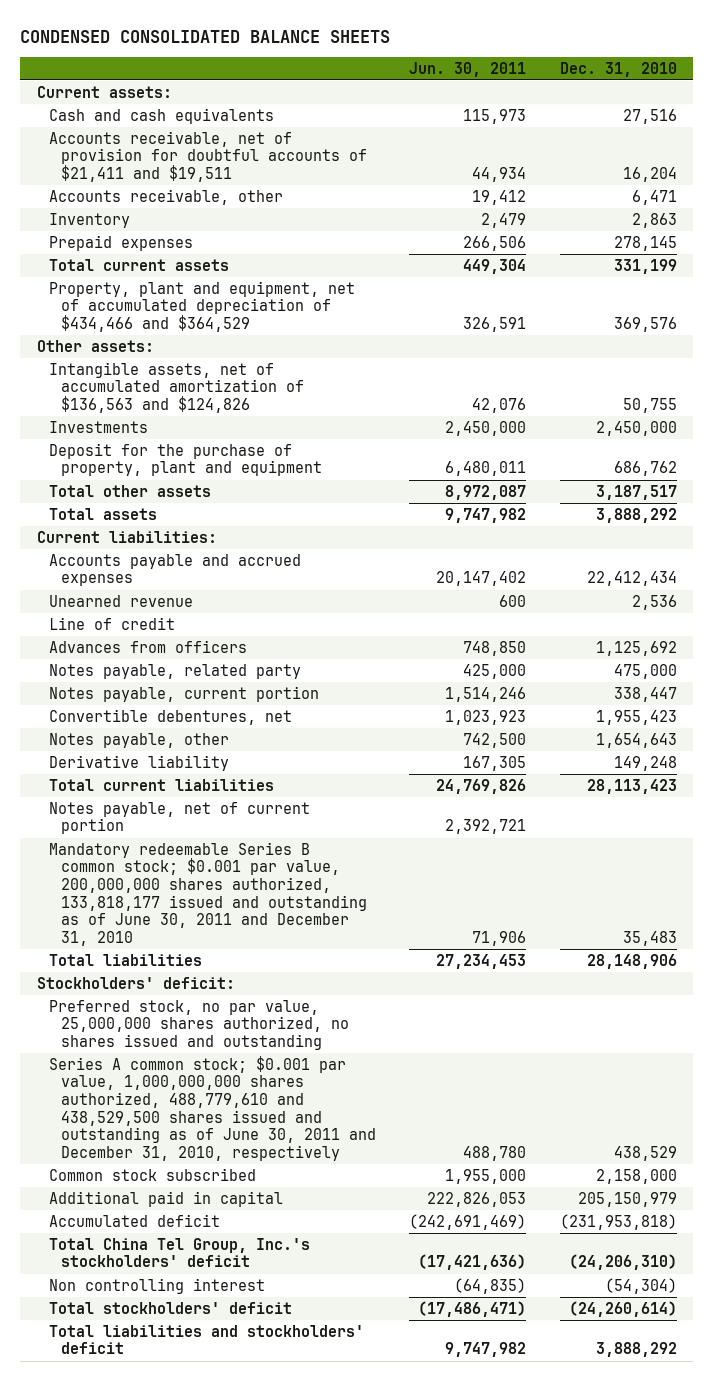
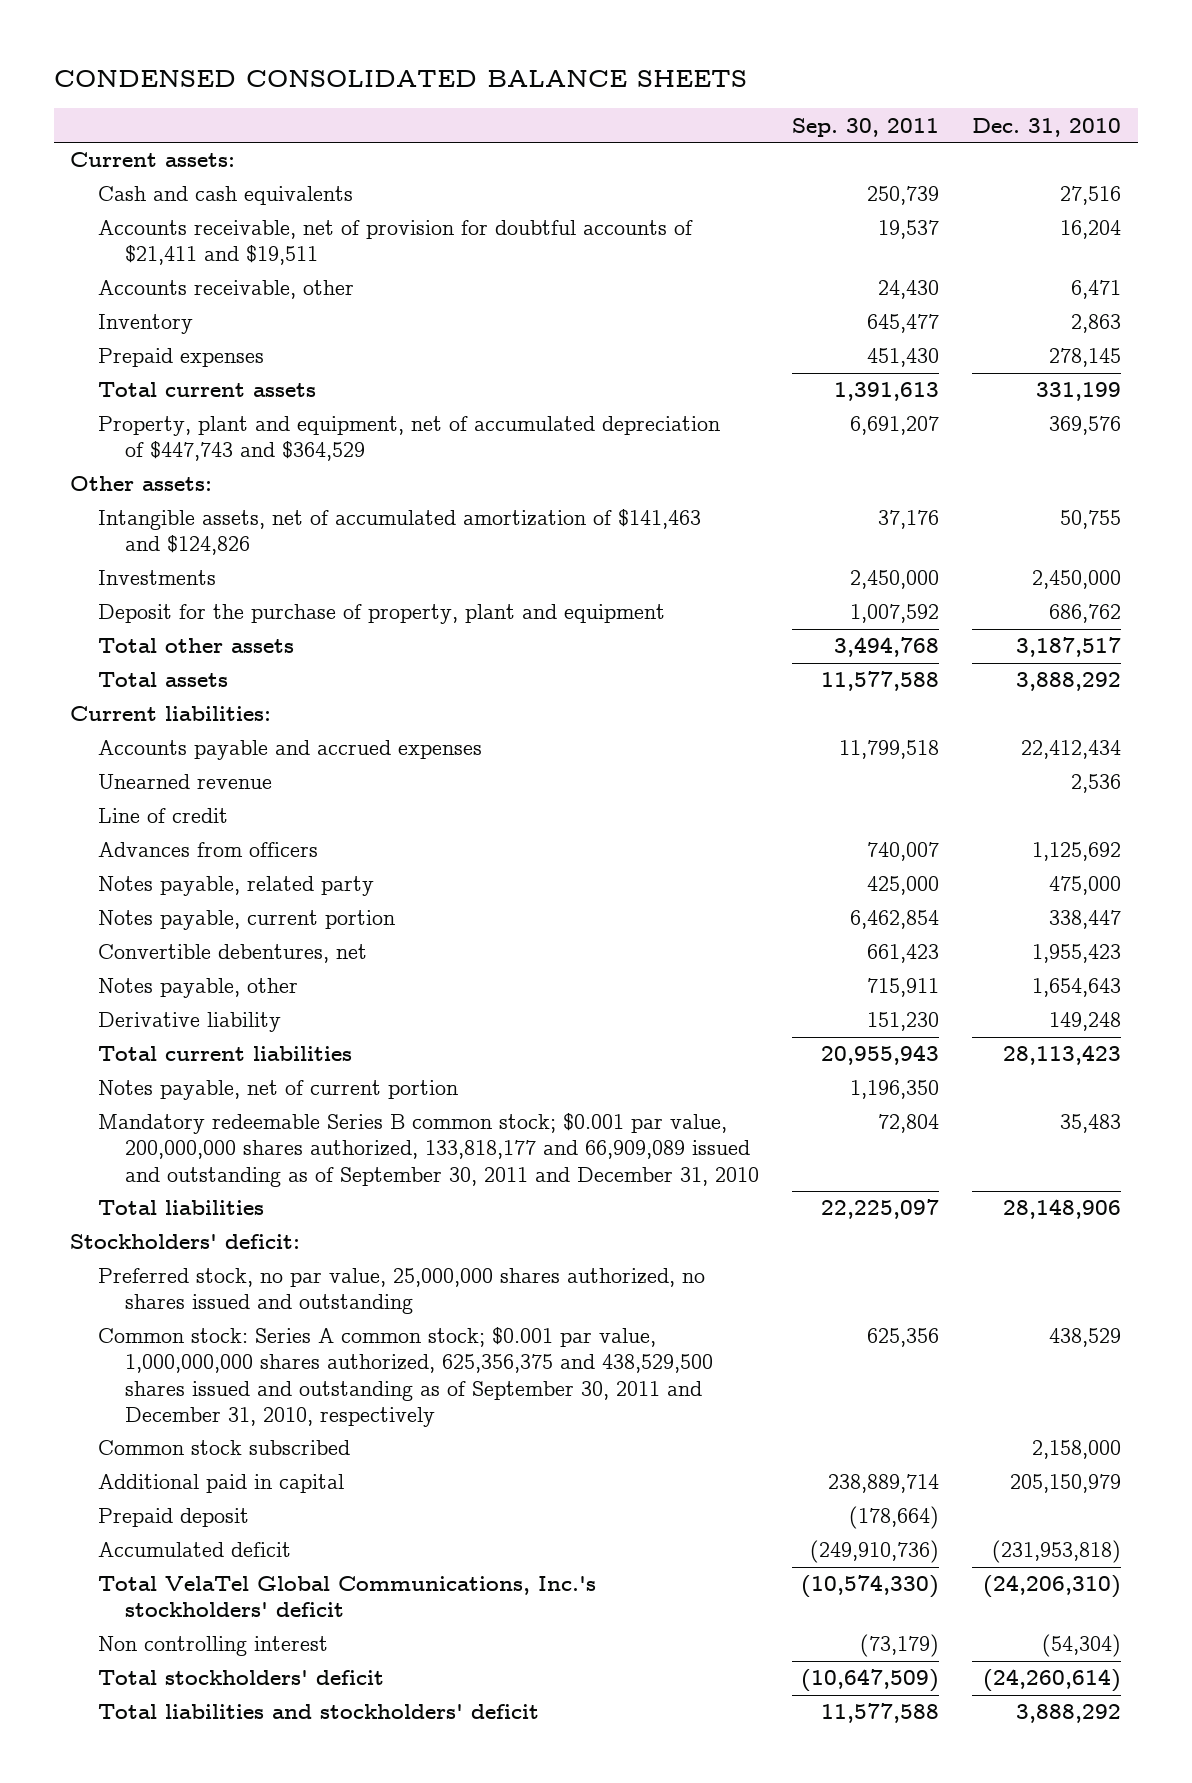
- | Jun. 30, 2011 | Dec. 31, 2010
+ | Sep. 30, 2011 | Dec. 31, 2010
- Property, plant and equipment, net of accumulated depreciation of $434,466 and $364,529 | 326,591 | 369,576
+ Property, plant and equipment, net of accumulated depreciation of $447,743 and $364,529 | 6,691,207 | 369,576
- Intangible assets, net of accumulated amortization of $136,563 and $124,826 | 42,076 | 50,755
+ Intangible assets, net of accumulated amortization of $141,463 and $124,826 | 37,176 | 50,755
- Mandatory redeemable Series B common stock; $0.001 par value, 200,000,000 shares authorized, 133,818,177 issued and outstanding as of June 30, 2011 and December 31, 2010 | 71,906 | 35,483
+ Mandatory redeemable Series B common stock; $0.001 par value, 200,000,000 shares authorized, 133,818,177 and 66,909,089 issued and outstanding as of September 30, 2011 and December 31, 2010 | 72,804 | 35,483
- Series A common stock; $0.001 par value, 1,000,000,000 shares authorized, 488,779,610 and 438,529,500 shares issued and outstanding as of June 30, 2011 and December 31, 2010, respectively | 488,780 | 438,529
+ Common stock: Series A common stock; $0.001 par value, 1,000,000,000 shares authorized, 625,356,375 and 438,529,500 shares issued and outstanding as of September 30, 2011 and December 31, 2010, respectively | 625,356 | 438,529
+ Prepaid deposit | (178,664) |
- Total China Tel Group, Inc.'s stockholders' deficit | (17,421,636) | (24,206,310)
+ Total VelaTel Global Communications, Inc.'s stockholders' deficit | (10,574,330) | (24,206,310)

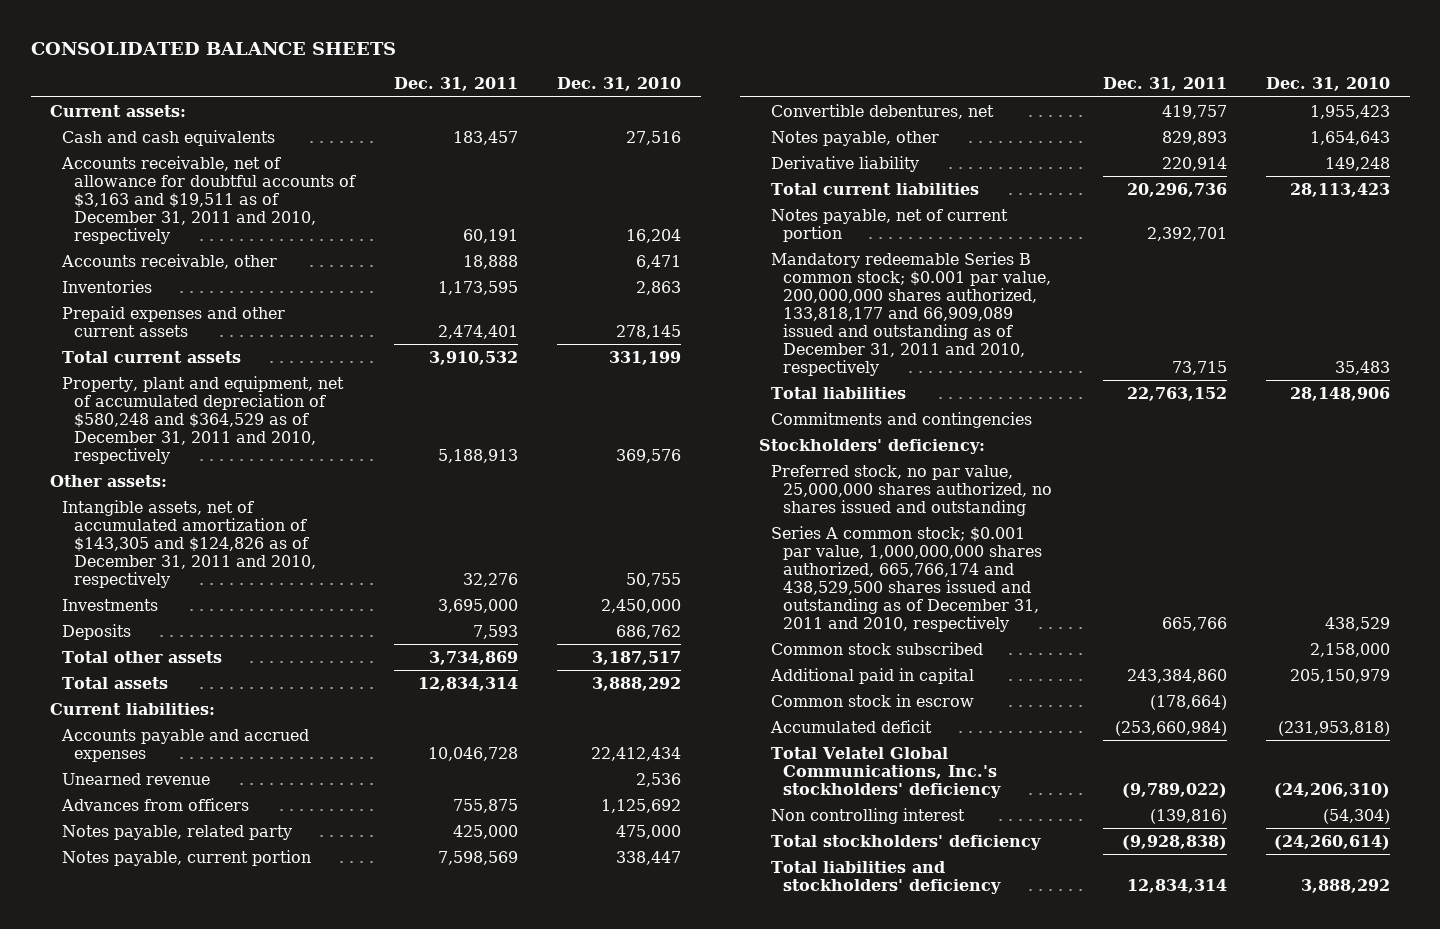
- CONDENSED CONSOLIDATED BALANCE SHEETS
+ CONSOLIDATED BALANCE SHEETS
- | Sep. 30, 2011 | Dec. 31, 2010
+ | Dec. 31, 2011 | Dec. 31, 2010
- Accounts receivable, net of provision for doubtful accounts of $21,411 and $19,511 | 19,537 | 16,204
+ Accounts receivable, net of allowance for doubtful accounts of $3,163 and $19,511 as of December 31, 2011 and 2010, respectively | 60,191 | 16,204
- Inventory | 645,477 | 2,863
- Prepaid expenses | 451,430 | 278,145
+ Inventories | 1,173,595 | 2,863
+ Prepaid expenses and other current assets | 2,474,401 | 278,145
- Property, plant and equipment, net of accumulated depreciation of $447,743 and $364,529 | 6,691,207 | 369,576
+ Property, plant and equipment, net of accumulated depreciation of $580,248 and $364,529 as of December 31, 2011 and 2010, respectively | 5,188,913 | 369,576
- Intangible assets, net of accumulated amortization of $141,463 and $124,826 | 37,176 | 50,755
+ Intangible assets, net of accumulated amortization of $143,305 and $124,826 as of December 31, 2011 and 2010, respectively | 32,276 | 50,755
- Deposit for the purchase of property, plant and equipment | 1,007,592 | 686,762
+ Deposits | 7,593 | 686,762
- Line of credit
- Mandatory redeemable Series B common stock; $0.001 par value, 200,000,000 shares authorized, 133,818,177 and 66,909,089 issued and outstanding as of September 30, 2011 and December 31, 2010 | 72,804 | 35,483
+ Mandatory redeemable Series B common stock; $0.001 par value, 200,000,000 shares authorized, 133,818,177 and 66,909,089 issued and outstanding as of December 31, 2011 and 2010, respectively | 73,715 | 35,483
- Stockholders' deficit:
+ Commitments and contingencies
+ Stockholders' deficiency:
- Common stock: Series A common stock; $0.001 par value, 1,000,000,000 shares authorized, 625,356,375 and 438,529,500 shares issued and outstanding as of September 30, 2011 and December 31, 2010, respectively | 625,356 | 438,529
+ Series A common stock; $0.001 par value, 1,000,000,000 shares authorized, 665,766,174 and 438,529,500 shares issued and outstanding as of December 31, 2011 and 2010, respectively | 665,766 | 438,529
- Prepaid deposit | (178,664) |
+ Common stock in escrow | (178,664) |
- Total VelaTel Global Communications, Inc.'s stockholders' deficit | (10,574,330) | (24,206,310)
+ Total Velatel Global Communications, Inc.'s stockholders' deficiency | (9,789,022) | (24,206,310)
- Total stockholders' deficit | (10,647,509) | (24,260,614)
- Total liabilities and stockholders' deficit | 11,577,588 | 3,888,292
+ Total stockholders' deficiency | (9,928,838) | (24,260,614)
+ Total liabilities and stockholders' deficiency | 12,834,314 | 3,888,292

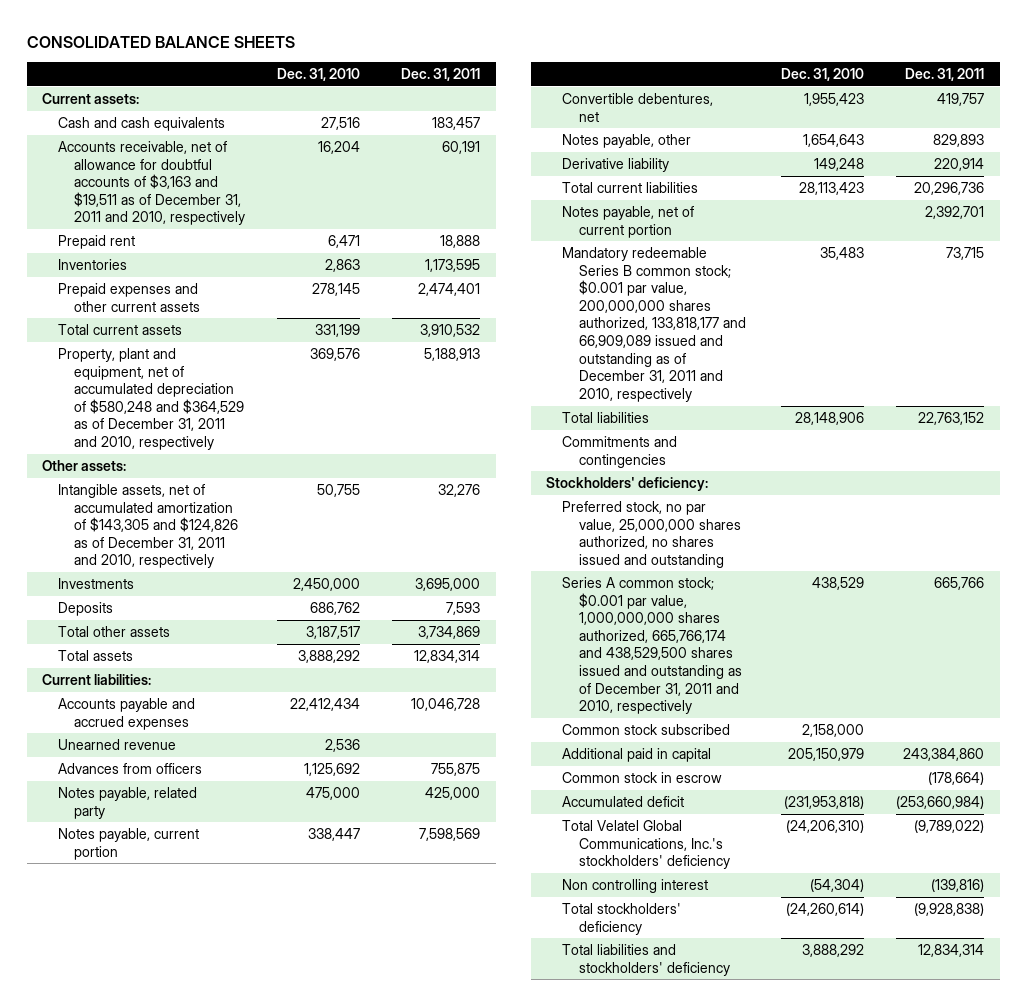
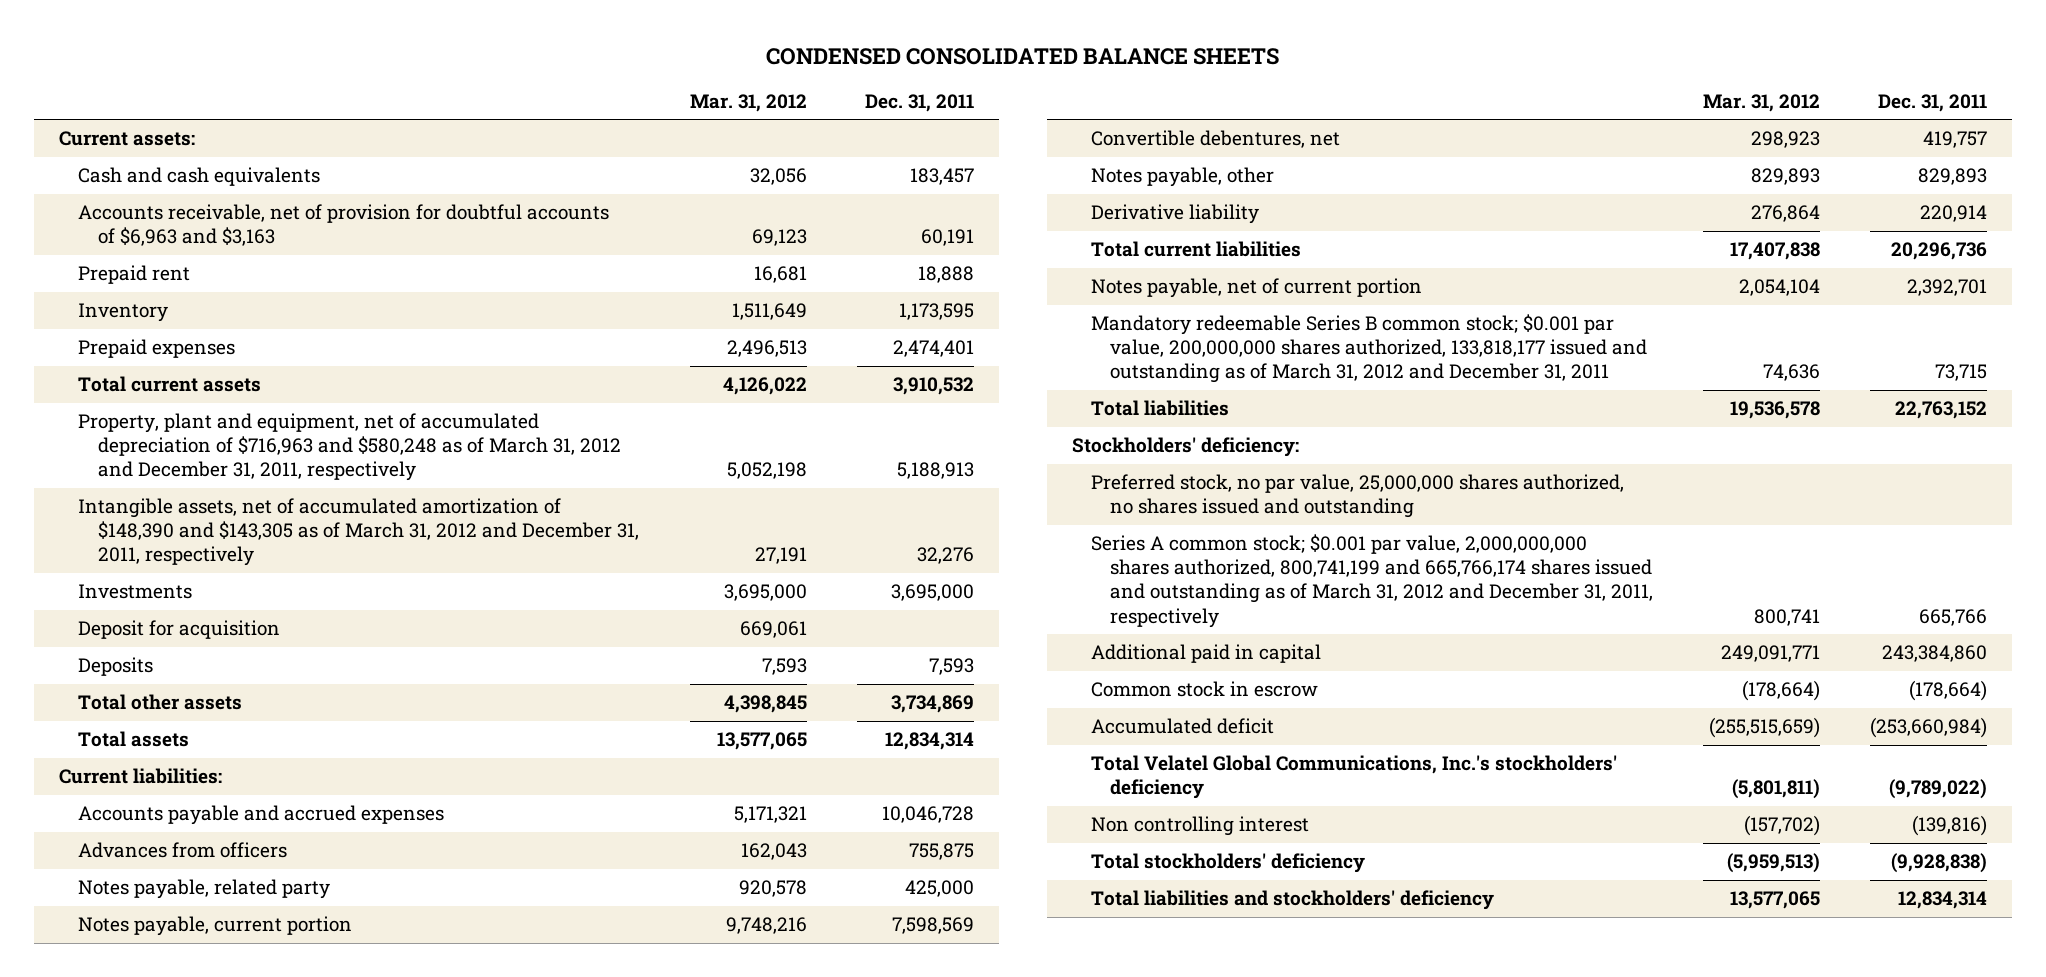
- CONSOLIDATED BALANCE SHEETS
+ CONDENSED CONSOLIDATED BALANCE SHEETS
- | Dec. 31, 2010 | Dec. 31, 2011
+ | Mar. 31, 2012 | Dec. 31, 2011
- Accounts receivable, net of allowance for doubtful accounts of $3,163 and $19,511 as of December 31, 2011 and 2010, respectively | 16,204 | 60,191
+ Accounts receivable, net of provision for doubtful accounts of $6,963 and $3,163 | 69,123 | 60,191
- Inventories | 2,863 | 1,173,595
- Prepaid expenses and other current assets | 278,145 | 2,474,401
+ Inventory | 1,511,649 | 1,173,595
+ Prepaid expenses | 2,496,513 | 2,474,401
- Property, plant and equipment, net of accumulated depreciation of $580,248 and $364,529 as of December 31, 2011 and 2010, respectively | 369,576 | 5,188,913
- Other assets:
- Intangible assets, net of accumulated amortization of $143,305 and $124,826 as of December 31, 2011 and 2010, respectively | 50,755 | 32,276
+ Property, plant and equipment, net of accumulated depreciation of $716,963 and $580,248 as of March 31, 2012 and December 31, 2011, respectively | 5,052,198 | 5,188,913
+ Intangible assets, net of accumulated amortization of $148,390 and $143,305 as of March 31, 2012 and December 31, 2011, respectively | 27,191 | 32,276
+ Deposit for acquisition | 669,061 |
- Unearned revenue | 2,536 |
- Mandatory redeemable Series B common stock; $0.001 par value, 200,000,000 shares authorized, 133,818,177 and 66,909,089 issued and outstanding as of December 31, 2011 and 2010, respectively | 35,483 | 73,715
+ Mandatory redeemable Series B common stock; $0.001 par value, 200,000,000 shares authorized, 133,818,177 issued and outstanding as of March 31, 2012 and December 31, 2011 | 74,636 | 73,715
- Commitments and contingencies
- Series A common stock; $0.001 par value, 1,000,000,000 shares authorized, 665,766,174 and 438,529,500 shares issued and outstanding as of December 31, 2011 and 2010, respectively | 438,529 | 665,766
- Common stock subscribed | 2,158,000 |
+ Series A common stock; $0.001 par value, 2,000,000,000 shares authorized, 800,741,199 and 665,766,174 shares issued and outstanding as of March 31, 2012 and December 31, 2011, respectively | 800,741 | 665,766

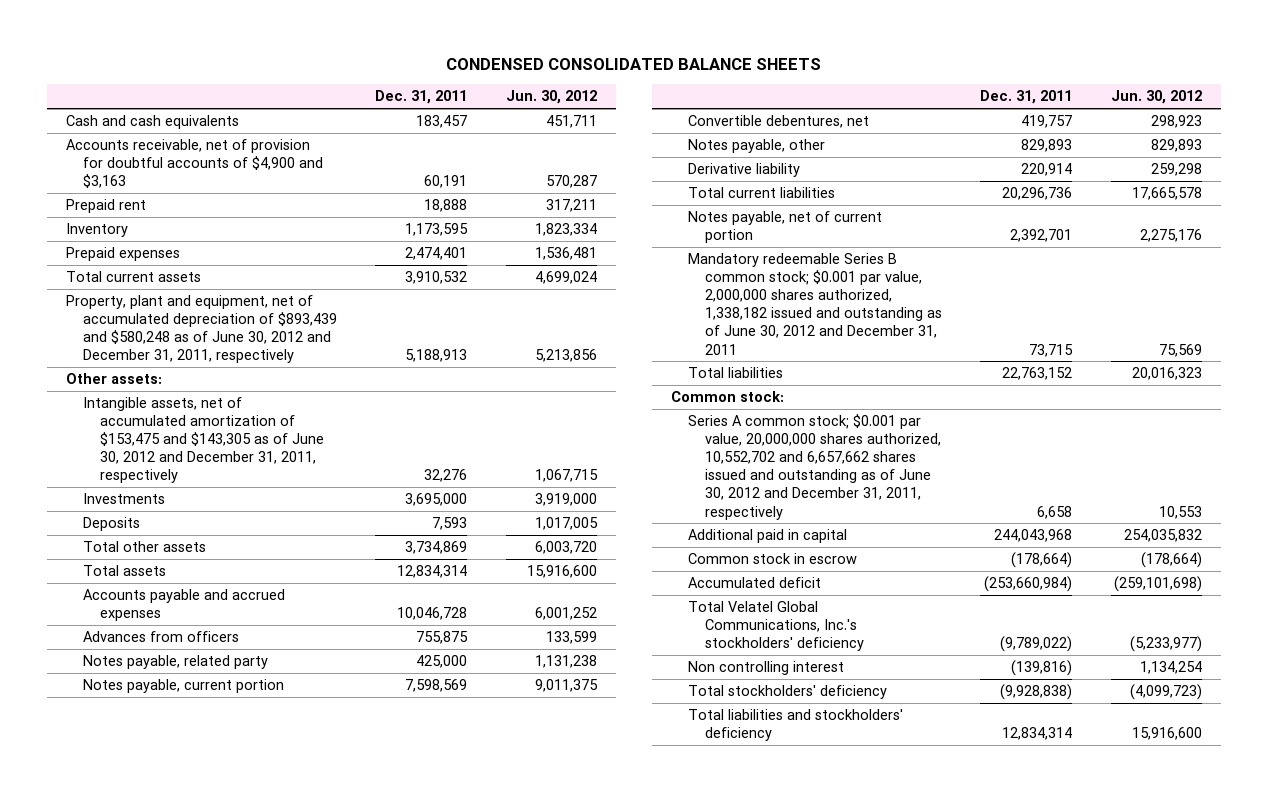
- | Mar. 31, 2012 | Dec. 31, 2011
+ | Dec. 31, 2011 | Jun. 30, 2012
- Current assets:
- Accounts receivable, net of provision for doubtful accounts of $6,963 and $3,163 | 69,123 | 60,191
+ Accounts receivable, net of provision for doubtful accounts of $4,900 and $3,163 | 60,191 | 570,287
- Property, plant and equipment, net of accumulated depreciation of $716,963 and $580,248 as of March 31, 2012 and December 31, 2011, respectively | 5,052,198 | 5,188,913
- Intangible assets, net of accumulated amortization of $148,390 and $143,305 as of March 31, 2012 and December 31, 2011, respectively | 27,191 | 32,276
+ Property, plant and equipment, net of accumulated depreciation of $893,439 and $580,248 as of June 30, 2012 and December 31, 2011, respectively | 5,188,913 | 5,213,856
+ Other assets:
+ Intangible assets, net of accumulated amortization of $153,475 and $143,305 as of June 30, 2012 and December 31, 2011, respectively | 32,276 | 1,067,715
- Deposit for acquisition | 669,061 |
- Current liabilities:
- Mandatory redeemable Series B common stock; $0.001 par value, 200,000,000 shares authorized, 133,818,177 issued and outstanding as of March 31, 2012 and December 31, 2011 | 74,636 | 73,715
+ Mandatory redeemable Series B common stock; $0.001 par value, 2,000,000 shares authorized, 1,338,182 issued and outstanding as of June 30, 2012 and December 31, 2011 | 73,715 | 75,569
- Stockholders' deficiency:
- Preferred stock, no par value, 25,000,000 shares authorized, no shares issued and outstanding
- Series A common stock; $0.001 par value, 2,000,000,000 shares authorized, 800,741,199 and 665,766,174 shares issued and outstanding as of March 31, 2012 and December 31, 2011, respectively | 800,741 | 665,766
- Additional paid in capital | 249,091,771 | 243,384,860
+ Common stock:
+ Series A common stock; $0.001 par value, 20,000,000 shares authorized, 10,552,702 and 6,657,662 shares issued and outstanding as of June 30, 2012 and December 31, 2011, respectively | 6,658 | 10,553
+ Additional paid in capital | 244,043,968 | 254,035,832

